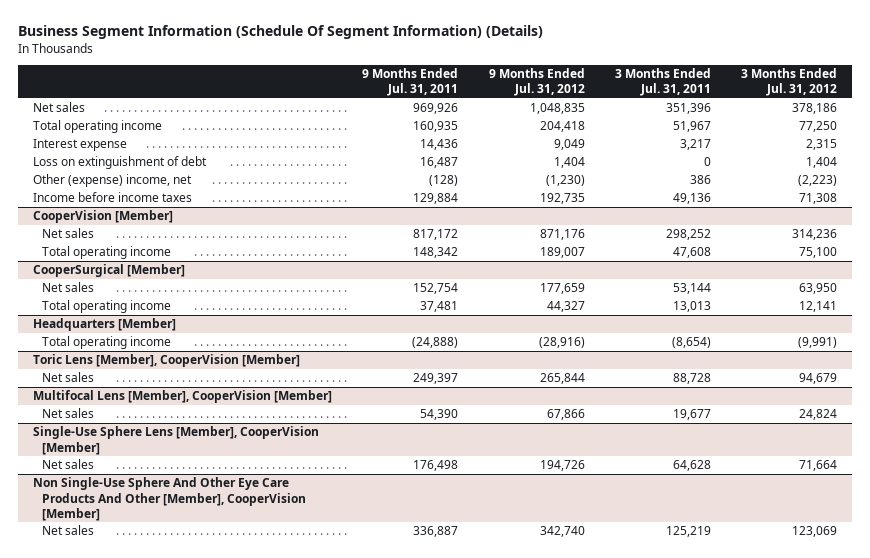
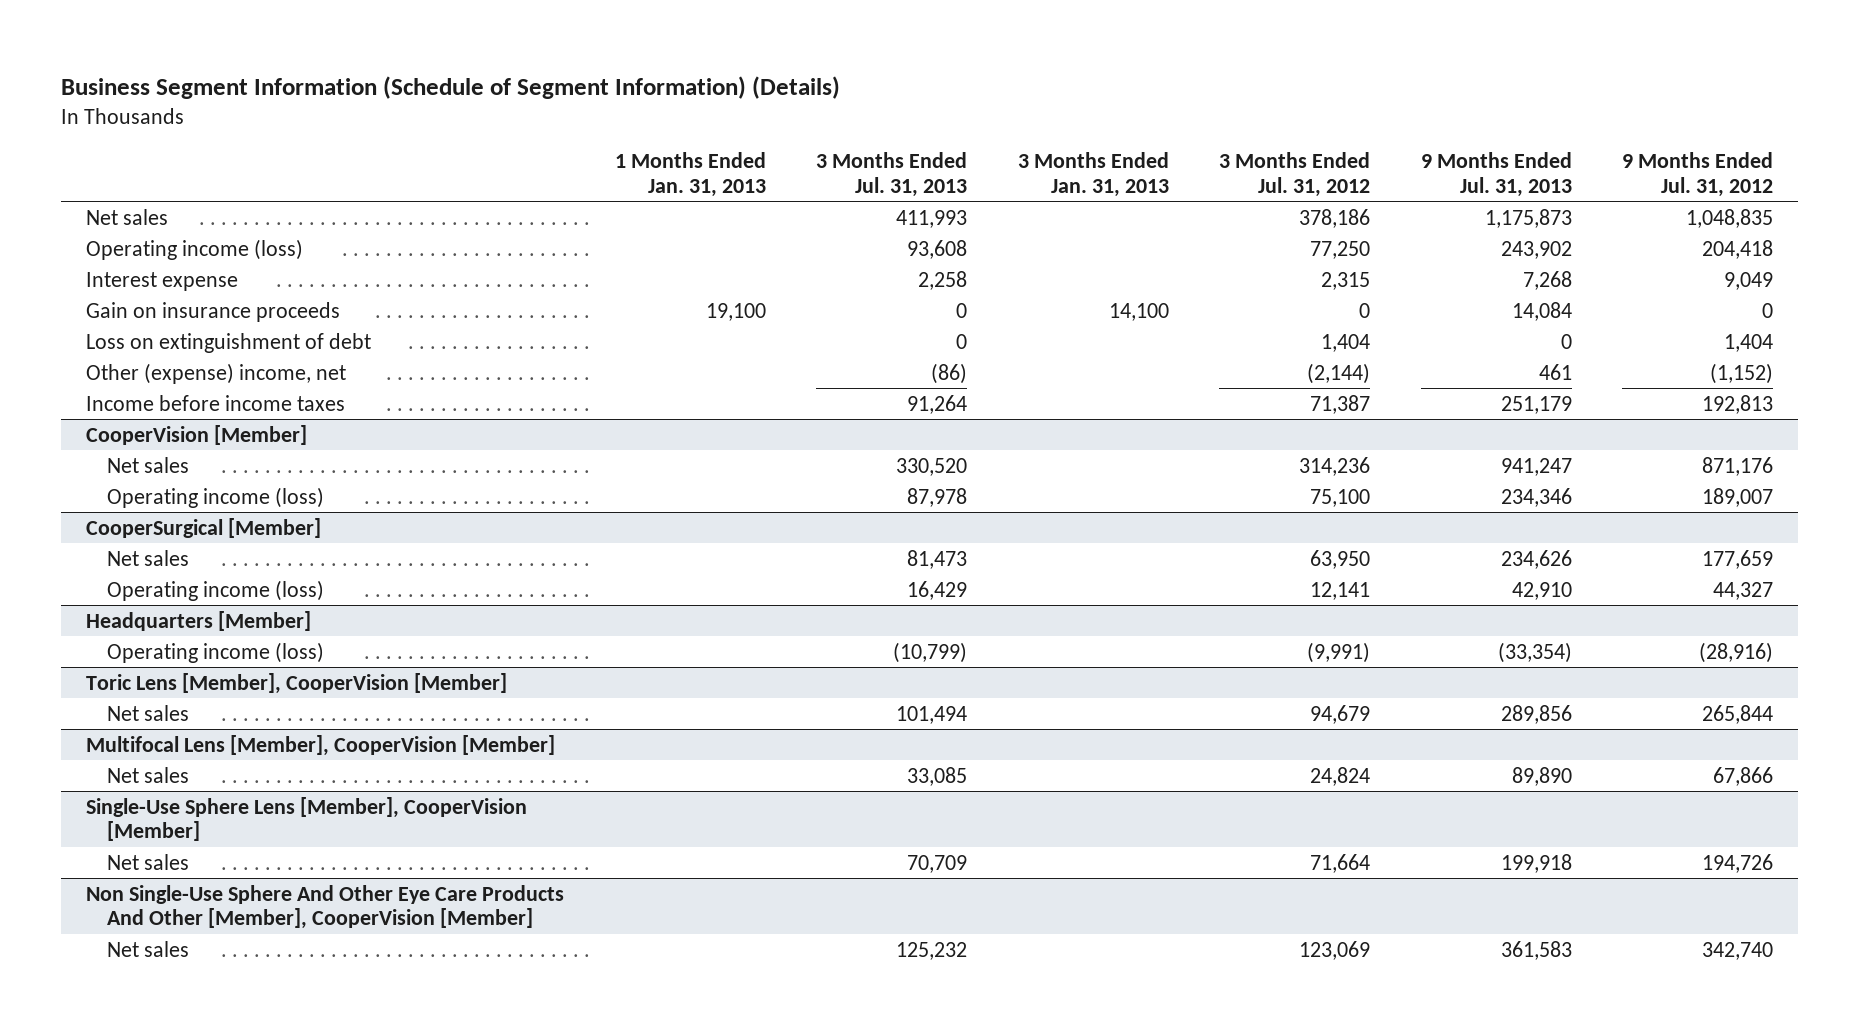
- Business Segment Information (Schedule Of Segment Information) (Details)
+ Business Segment Information (Schedule of Segment Information) (Details)
- | 9 Months Ended Jul. 31, 2011 | 9 Months Ended Jul. 31, 2012 | 3 Months Ended Jul. 31, 2011 | 3 Months Ended Jul. 31, 2012
+ | 1 Months Ended Jan. 31, 2013 | 3 Months Ended Jul. 31, 2013 | 3 Months Ended Jan. 31, 2013 | 3 Months Ended Jul. 31, 2012 | 9 Months Ended Jul. 31, 2013 | 9 Months Ended Jul. 31, 2012
- Total operating income | 160,935 | 204,418 | 51,967 | 77,250
+ Operating income (loss) | | 93,608 | | 77,250 | 243,902 | 204,418
+ Gain on insurance proceeds | 19,100 | 0 | 14,100 | 0 | 14,084 | 0
- Other (expense) income, net | (128) | (1,230) | 386 | (2,223)
- Income before income taxes | 129,884 | 192,735 | 49,136 | 71,308
+ Other (expense) income, net | | (86) | | (2,144) | 461 | (1,152)
+ Income before income taxes | | 91,264 | | 71,387 | 251,179 | 192,813
@ CooperVision [Member]
- Total operating income | 148,342 | 189,007 | 47,608 | 75,100
+ Operating income (loss) | | 87,978 | | 75,100 | 234,346 | 189,007
@ CooperSurgical [Member]
- Total operating income | 37,481 | 44,327 | 13,013 | 12,141
+ Operating income (loss) | | 16,429 | | 12,141 | 42,910 | 44,327
@ Headquarters [Member]
- Total operating income | (24,888) | (28,916) | (8,654) | (9,991)
+ Operating income (loss) | | (10,799) | | (9,991) | (33,354) | (28,916)

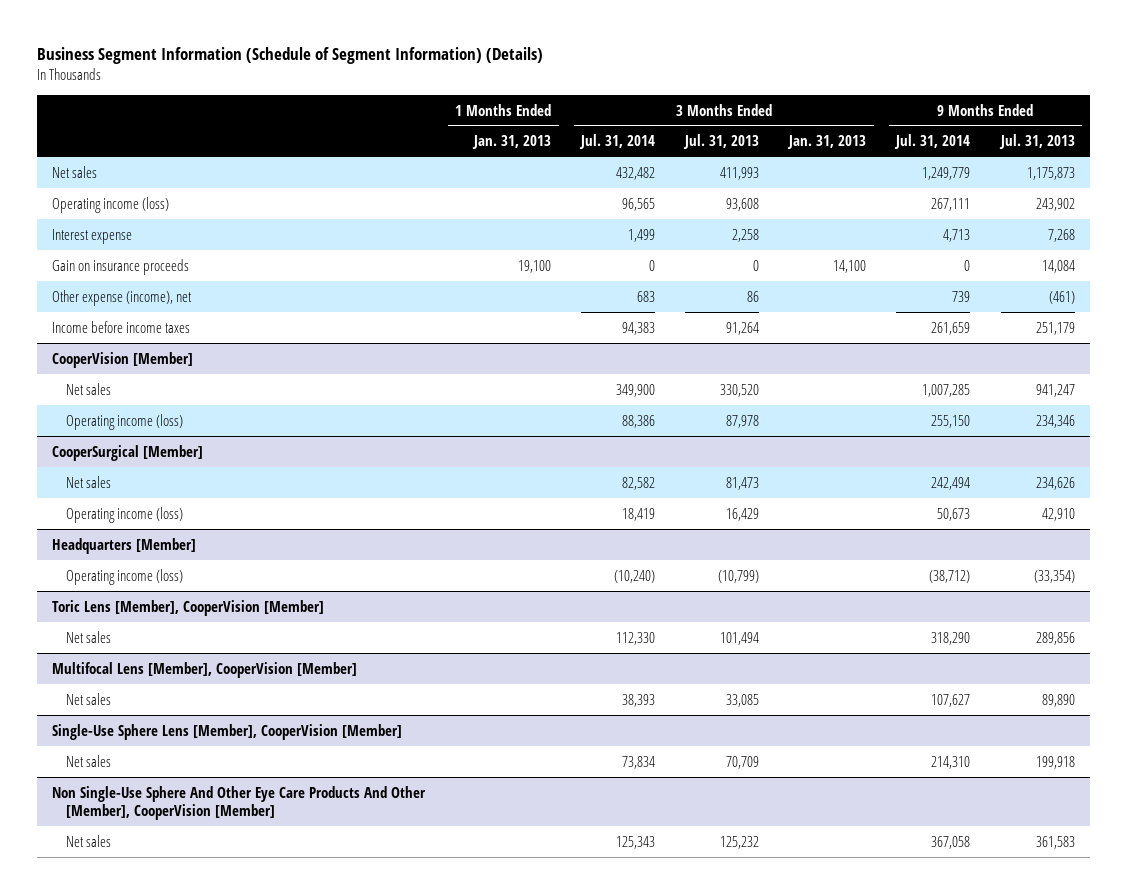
- | 1 Months Ended Jan. 31, 2013 | 3 Months Ended Jul. 31, 2013 | 3 Months Ended Jan. 31, 2013 | 3 Months Ended Jul. 31, 2012 | 9 Months Ended Jul. 31, 2013 | 9 Months Ended Jul. 31, 2012
+ | 1 Months Ended Jan. 31, 2013 | 3 Months Ended Jul. 31, 2014 | 3 Months Ended Jul. 31, 2013 | 3 Months Ended Jan. 31, 2013 | 9 Months Ended Jul. 31, 2014 | 9 Months Ended Jul. 31, 2013
- Loss on extinguishment of debt | | 0 | | 1,404 | 0 | 1,404
- Other (expense) income, net | | (86) | | (2,144) | 461 | (1,152)
+ Other expense (income), net | | 683 | 86 | | 739 | (461)

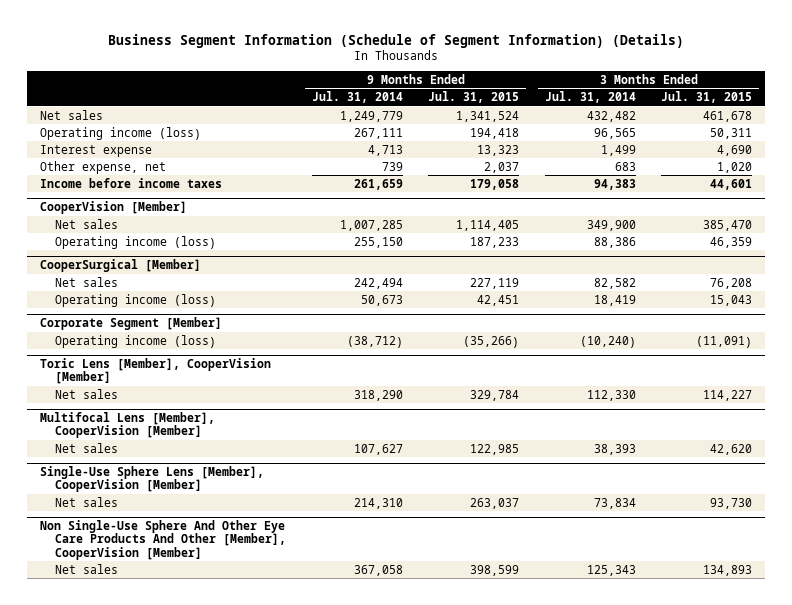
- | 1 Months Ended Jan. 31, 2013 | 3 Months Ended Jul. 31, 2014 | 3 Months Ended Jul. 31, 2013 | 3 Months Ended Jan. 31, 2013 | 9 Months Ended Jul. 31, 2014 | 9 Months Ended Jul. 31, 2013
+ | 9 Months Ended Jul. 31, 2014 | 9 Months Ended Jul. 31, 2015 | 3 Months Ended Jul. 31, 2014 | 3 Months Ended Jul. 31, 2015
- Gain on insurance proceeds | 19,100 | 0 | 0 | 14,100 | 0 | 14,084
- Other expense (income), net | | 683 | 86 | | 739 | (461)
+ Other expense, net | 739 | 2,037 | 683 | 1,020
- Headquarters [Member]
+ Corporate Segment [Member]

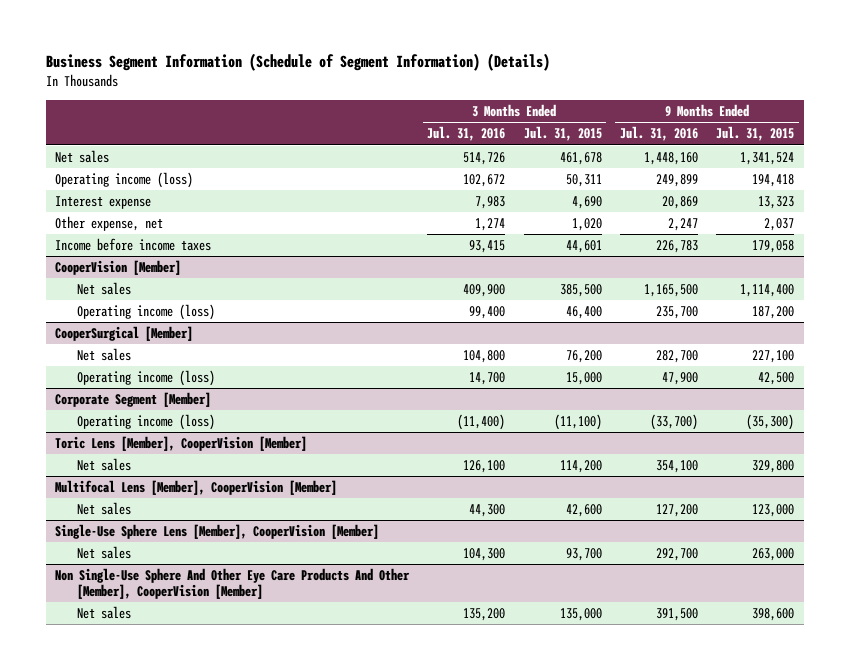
- | 9 Months Ended Jul. 31, 2014 | 9 Months Ended Jul. 31, 2015 | 3 Months Ended Jul. 31, 2014 | 3 Months Ended Jul. 31, 2015
+ | 3 Months Ended Jul. 31, 2016 | 3 Months Ended Jul. 31, 2015 | 9 Months Ended Jul. 31, 2016 | 9 Months Ended Jul. 31, 2015
@ CooperVision [Member]
- Net sales | 1,007,285 | 1,114,405 | 349,900 | 385,470
- Operating income (loss) | 255,150 | 187,233 | 88,386 | 46,359
+ Net sales | 409,900 | 385,500 | 1,165,500 | 1,114,400
+ Operating income (loss) | 99,400 | 46,400 | 235,700 | 187,200
@ CooperSurgical [Member]
- Net sales | 242,494 | 227,119 | 82,582 | 76,208
- Operating income (loss) | 50,673 | 42,451 | 18,419 | 15,043
+ Net sales | 104,800 | 76,200 | 282,700 | 227,100
+ Operating income (loss) | 14,700 | 15,000 | 47,900 | 42,500
@ Corporate Segment [Member]
- Operating income (loss) | (38,712) | (35,266) | (10,240) | (11,091)
+ Operating income (loss) | (11,400) | (11,100) | (33,700) | (35,300)
@ Toric Lens [Member], CooperVision [Member]
- Net sales | 318,290 | 329,784 | 112,330 | 114,227
+ Net sales | 126,100 | 114,200 | 354,100 | 329,800
@ Multifocal Lens [Member], CooperVision [Member]
- Net sales | 107,627 | 122,985 | 38,393 | 42,620
+ Net sales | 44,300 | 42,600 | 127,200 | 123,000
@ Single-Use Sphere Lens [Member], CooperVision [Member]
- Net sales | 214,310 | 263,037 | 73,834 | 93,730
+ Net sales | 104,300 | 93,700 | 292,700 | 263,000
@ Non Single-Use Sphere And Other Eye Care Products And Other [Member], CooperVision [Member]
- Net sales | 367,058 | 398,599 | 125,343 | 134,893
+ Net sales | 135,200 | 135,000 | 391,500 | 398,600

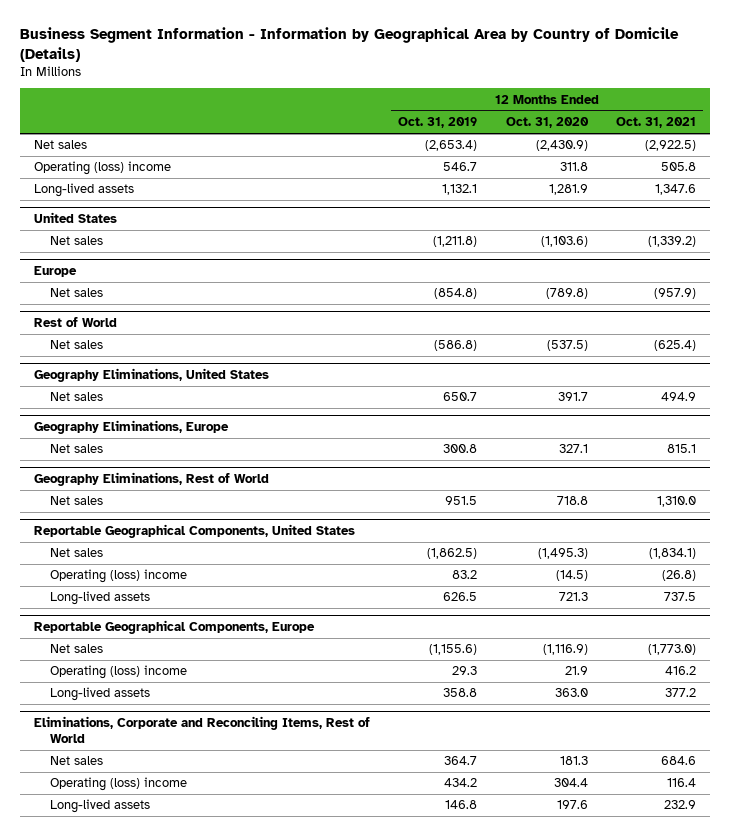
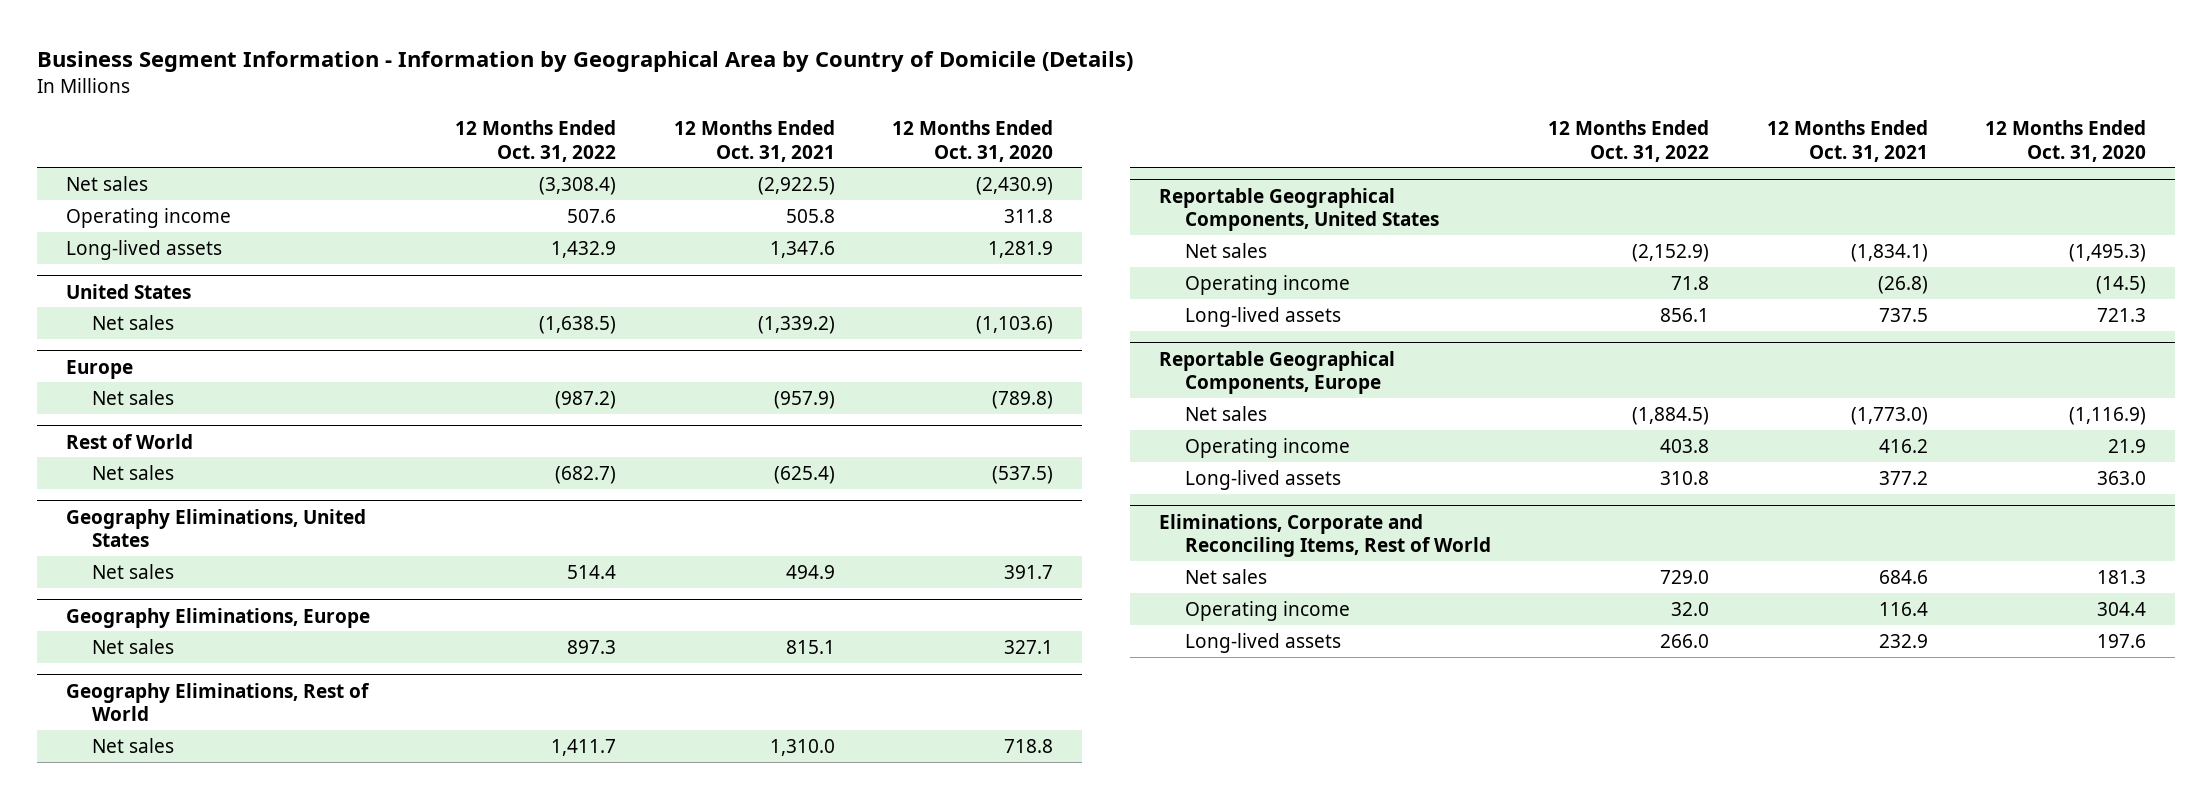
- | 12 Months Ended Oct. 31, 2019 | 12 Months Ended Oct. 31, 2020 | 12 Months Ended Oct. 31, 2021
+ | 12 Months Ended Oct. 31, 2022 | 12 Months Ended Oct. 31, 2021 | 12 Months Ended Oct. 31, 2020
- Operating (loss) income | 546.7 | 311.8 | 505.8
+ Operating income | 507.6 | 505.8 | 311.8
@ Reportable Geographical Components, United States
- Operating (loss) income | 83.2 | (14.5) | (26.8)
+ Operating income | 71.8 | (26.8) | (14.5)
@ Reportable Geographical Components, Europe
- Operating (loss) income | 29.3 | 21.9 | 416.2
+ Operating income | 403.8 | 416.2 | 21.9
@ Eliminations, Corporate and Reconciling Items, Rest of World
- Operating (loss) income | 434.2 | 304.4 | 116.4
+ Operating income | 32.0 | 116.4 | 304.4

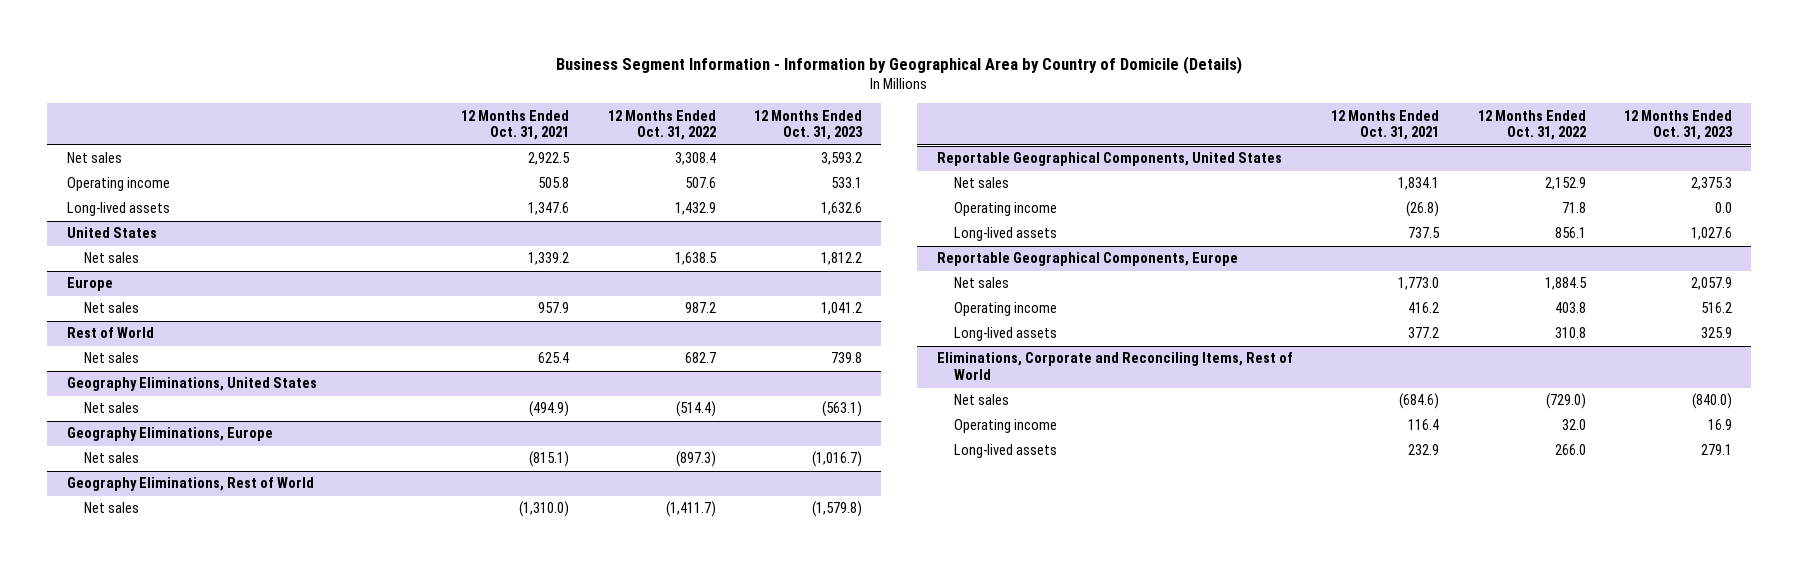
- | 12 Months Ended Oct. 31, 2022 | 12 Months Ended Oct. 31, 2021 | 12 Months Ended Oct. 31, 2020
+ | 12 Months Ended Oct. 31, 2021 | 12 Months Ended Oct. 31, 2022 | 12 Months Ended Oct. 31, 2023
- Net sales | (3,308.4) | (2,922.5) | (2,430.9)
+ Net sales | 2,922.5 | 3,308.4 | 3,593.2
@ United States
- Net sales | (1,638.5) | (1,339.2) | (1,103.6)
+ Net sales | 1,339.2 | 1,638.5 | 1,812.2
@ Europe
- Net sales | (987.2) | (957.9) | (789.8)
+ Net sales | 957.9 | 987.2 | 1,041.2
@ Rest of World
- Net sales | (682.7) | (625.4) | (537.5)
+ Net sales | 625.4 | 682.7 | 739.8
@ Geography Eliminations, United States
- Net sales | 514.4 | 494.9 | 391.7
+ Net sales | (494.9) | (514.4) | (563.1)
@ Geography Eliminations, Europe
- Net sales | 897.3 | 815.1 | 327.1
+ Net sales | (815.1) | (897.3) | (1,016.7)
@ Geography Eliminations, Rest of World
- Net sales | 1,411.7 | 1,310.0 | 718.8
+ Net sales | (1,310.0) | (1,411.7) | (1,579.8)
@ Reportable Geographical Components, United States
- Net sales | (2,152.9) | (1,834.1) | (1,495.3)
+ Net sales | 1,834.1 | 2,152.9 | 2,375.3
@ Reportable Geographical Components, Europe
- Net sales | (1,884.5) | (1,773.0) | (1,116.9)
+ Net sales | 1,773.0 | 1,884.5 | 2,057.9
@ Eliminations, Corporate and Reconciling Items, Rest of World
- Net sales | 729.0 | 684.6 | 181.3
+ Net sales | (684.6) | (729.0) | (840.0)

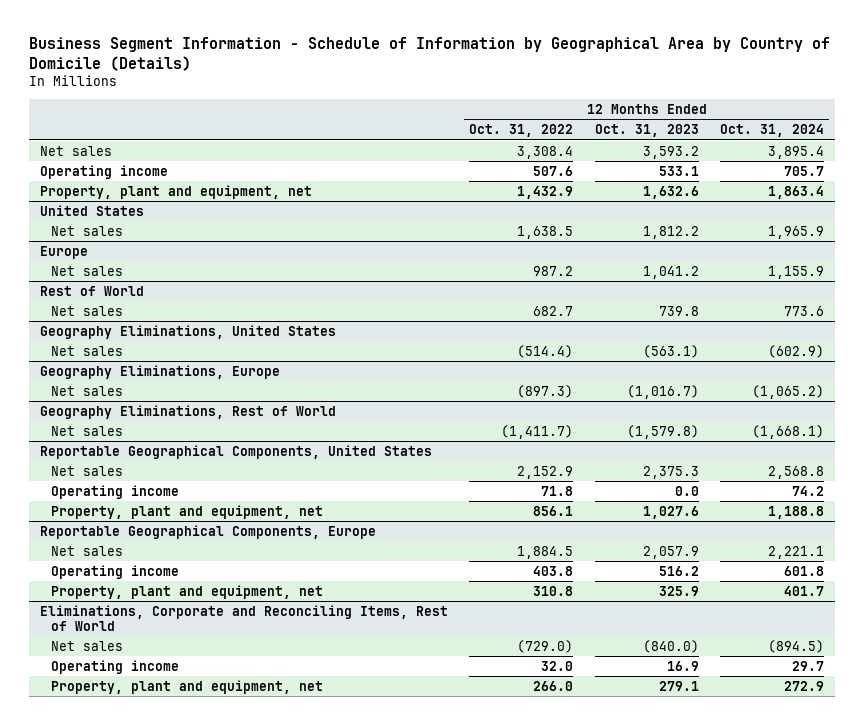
- Business Segment Information - Information by Geographical Area by Country of Domicile (Details)
+ Business Segment Information - Schedule of Information by Geographical Area by Country of Domicile (Details)
- | 12 Months Ended Oct. 31, 2021 | 12 Months Ended Oct. 31, 2022 | 12 Months Ended Oct. 31, 2023
+ | 12 Months Ended Oct. 31, 2022 | 12 Months Ended Oct. 31, 2023 | 12 Months Ended Oct. 31, 2024
- Long-lived assets | 1,347.6 | 1,432.9 | 1,632.6
+ Property, plant and equipment, net | 1,432.9 | 1,632.6 | 1,863.4
@ Reportable Geographical Components, United States
- Long-lived assets | 737.5 | 856.1 | 1,027.6
+ Property, plant and equipment, net | 856.1 | 1,027.6 | 1,188.8
@ Reportable Geographical Components, Europe
- Long-lived assets | 377.2 | 310.8 | 325.9
+ Property, plant and equipment, net | 310.8 | 325.9 | 401.7
@ Eliminations, Corporate and Reconciling Items, Rest of World
- Long-lived assets | 232.9 | 266.0 | 279.1
+ Property, plant and equipment, net | 266.0 | 279.1 | 272.9

